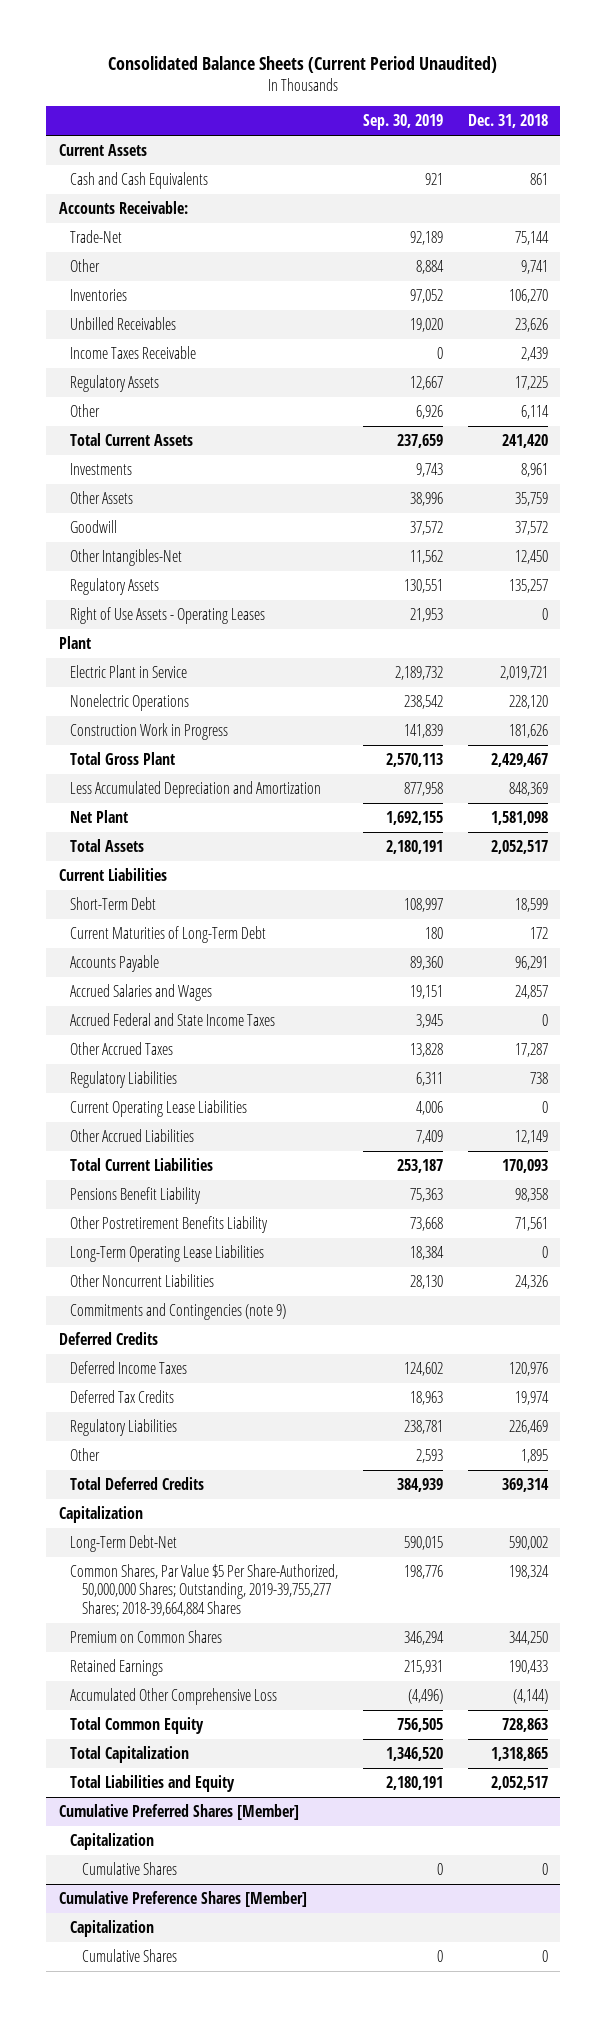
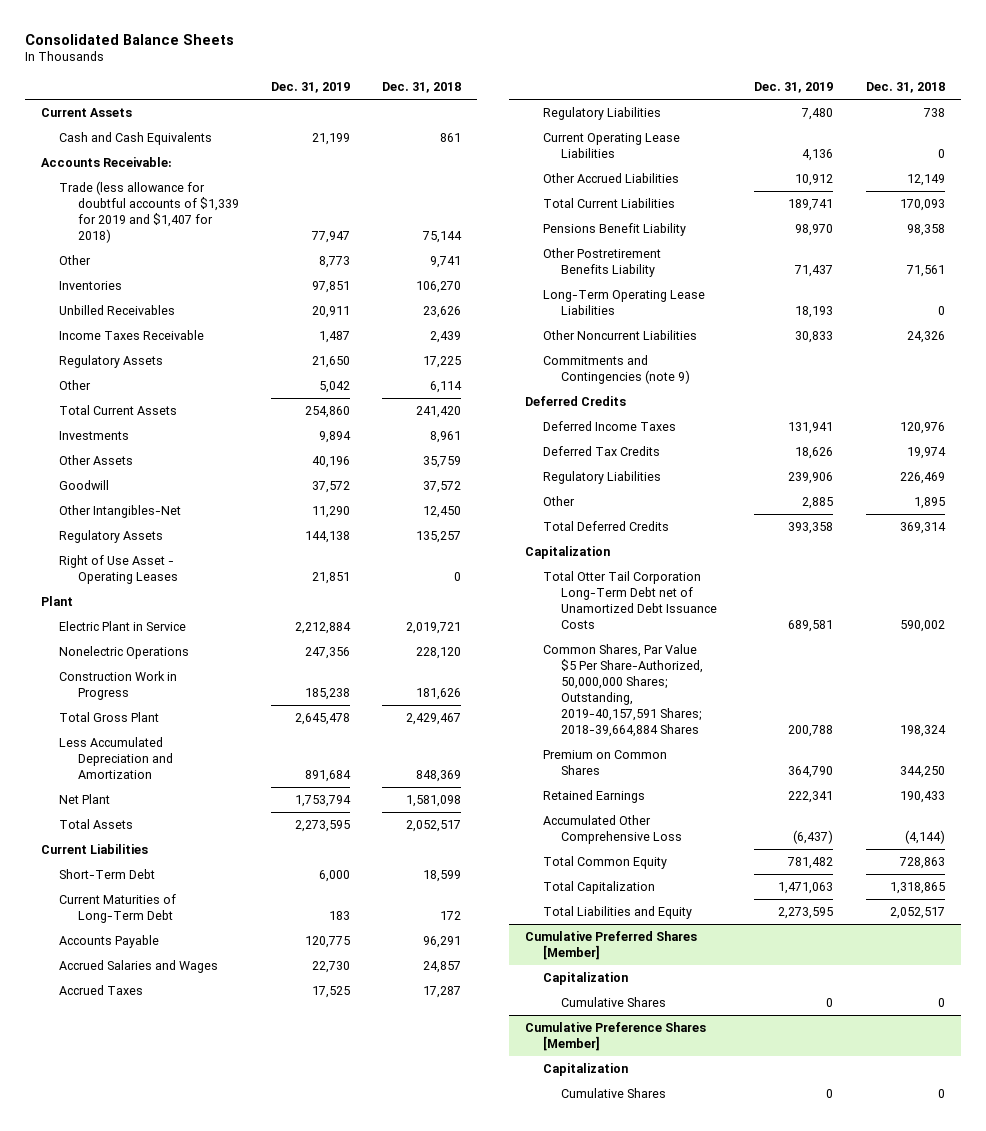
- Consolidated Balance Sheets (Current Period Unaudited)
+ Consolidated Balance Sheets
- | Sep. 30, 2019 | Dec. 31, 2018
+ | Dec. 31, 2019 | Dec. 31, 2018
- Trade-Net | 92,189 | 75,144
+ Trade (less allowance for doubtful accounts of $1,339 for 2019 and $1,407 for 2018) | 77,947 | 75,144
- Right of Use Assets - Operating Leases | 21,953 | 0
+ Right of Use Asset - Operating Leases | 21,851 | 0
- Accrued Federal and State Income Taxes | 3,945 | 0
- Other Accrued Taxes | 13,828 | 17,287
+ Accrued Taxes | 17,525 | 17,287
- Long-Term Debt-Net | 590,015 | 590,002
- Common Shares, Par Value $5 Per Share-Authorized, 50,000,000 Shares; Outstanding, 2019-39,755,277 Shares; 2018-39,664,884 Shares | 198,776 | 198,324
+ Total Otter Tail Corporation Long-Term Debt net of Unamortized Debt Issuance Costs | 689,581 | 590,002
+ Common Shares, Par Value $5 Per Share-Authorized, 50,000,000 Shares; Outstanding, 2019-40,157,591 Shares; 2018-39,664,884 Shares | 200,788 | 198,324

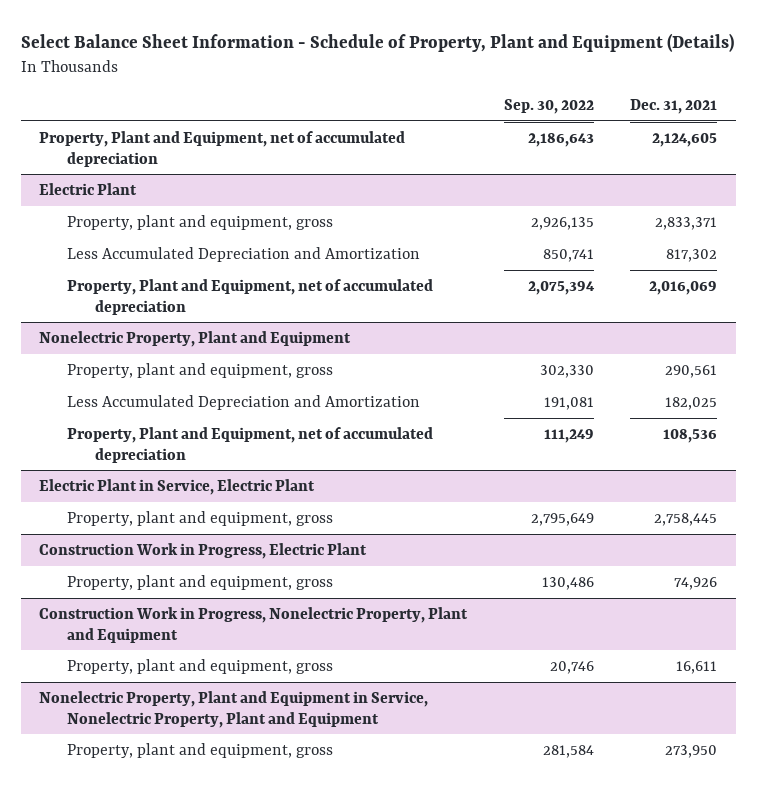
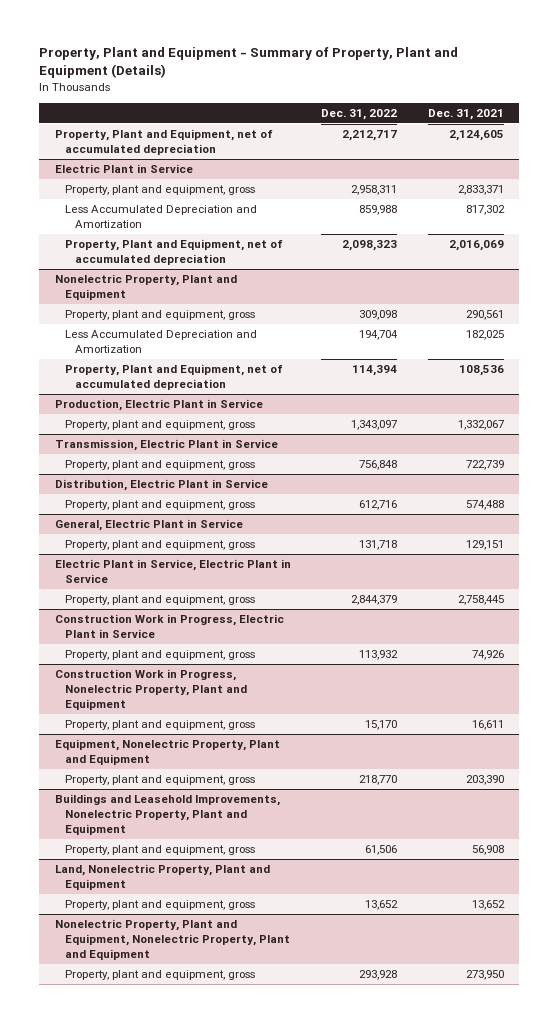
- Select Balance Sheet Information - Schedule of Property, Plant and Equipment (Details)
+ Property, Plant and Equipment - Summary of Property, Plant and Equipment (Details)
- | Sep. 30, 2022 | Dec. 31, 2021
+ | Dec. 31, 2022 | Dec. 31, 2021
- Electric Plant
+ Electric Plant in Service
- Electric Plant in Service, Electric Plant
+ Production, Electric Plant in Service
+ Property, plant and equipment, gross | 1,343,097 | 1,332,067
+ Transmission, Electric Plant in Service
+ Property, plant and equipment, gross | 756,848 | 722,739
+ Distribution, Electric Plant in Service
+ Property, plant and equipment, gross | 612,716 | 574,488
+ General, Electric Plant in Service
+ Property, plant and equipment, gross | 131,718 | 129,151
+ Electric Plant in Service, Electric Plant in Service
- Construction Work in Progress, Electric Plant
+ Construction Work in Progress, Electric Plant in Service
- Nonelectric Property, Plant and Equipment in Service, Nonelectric Property, Plant and Equipment
+ Equipment, Nonelectric Property, Plant and Equipment
+ Property, plant and equipment, gross | 218,770 | 203,390
+ Buildings and Leasehold Improvements, Nonelectric Property, Plant and Equipment
+ Property, plant and equipment, gross | 61,506 | 56,908
+ Land, Nonelectric Property, Plant and Equipment
+ Property, plant and equipment, gross | 13,652 | 13,652
+ Nonelectric Property, Plant and Equipment, Nonelectric Property, Plant and Equipment

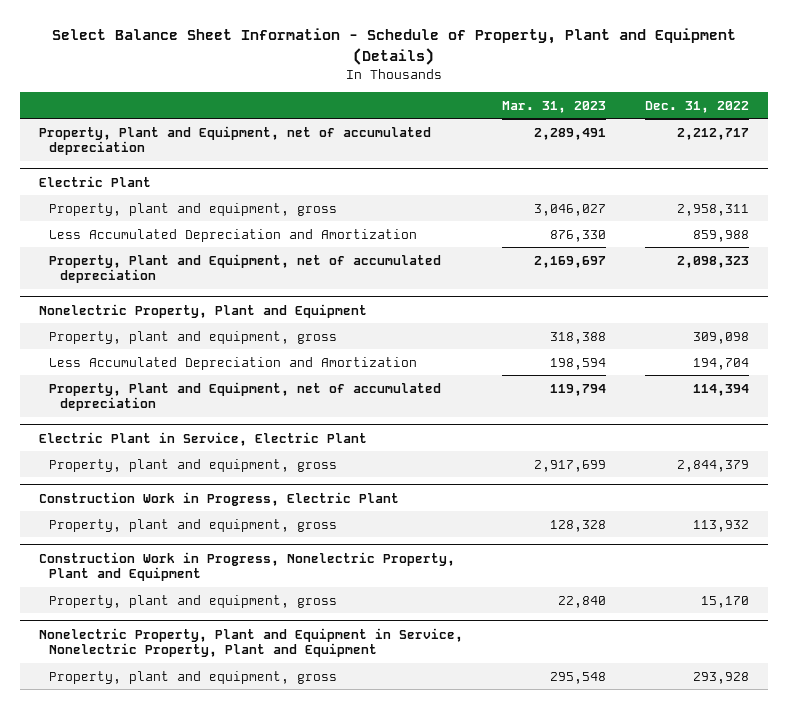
- Property, Plant and Equipment - Summary of Property, Plant and Equipment (Details)
+ Select Balance Sheet Information - Schedule of Property, Plant and Equipment (Details)
- | Dec. 31, 2022 | Dec. 31, 2021
+ | Mar. 31, 2023 | Dec. 31, 2022
- Electric Plant in Service
+ Electric Plant
- Production, Electric Plant in Service
- Property, plant and equipment, gross | 1,343,097 | 1,332,067
- Transmission, Electric Plant in Service
- Property, plant and equipment, gross | 756,848 | 722,739
- Distribution, Electric Plant in Service
- Property, plant and equipment, gross | 612,716 | 574,488
- General, Electric Plant in Service
- Property, plant and equipment, gross | 131,718 | 129,151
- Electric Plant in Service, Electric Plant in Service
+ Electric Plant in Service, Electric Plant
- Construction Work in Progress, Electric Plant in Service
+ Construction Work in Progress, Electric Plant
- Equipment, Nonelectric Property, Plant and Equipment
- Property, plant and equipment, gross | 218,770 | 203,390
- Buildings and Leasehold Improvements, Nonelectric Property, Plant and Equipment
- Property, plant and equipment, gross | 61,506 | 56,908
- Land, Nonelectric Property, Plant and Equipment
- Property, plant and equipment, gross | 13,652 | 13,652
- Nonelectric Property, Plant and Equipment, Nonelectric Property, Plant and Equipment
+ Nonelectric Property, Plant and Equipment in Service, Nonelectric Property, Plant and Equipment

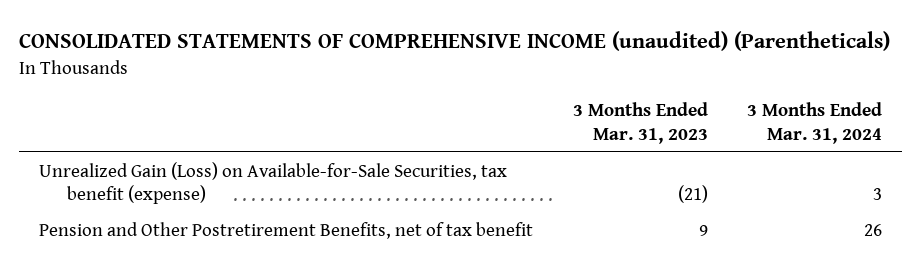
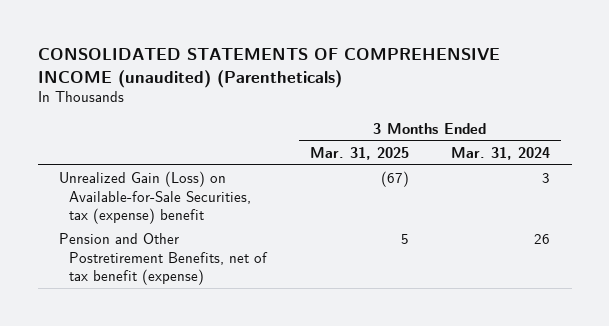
- | 3 Months Ended Mar. 31, 2023 | 3 Months Ended Mar. 31, 2024
+ | 3 Months Ended Mar. 31, 2025 | 3 Months Ended Mar. 31, 2024
- Unrealized Gain (Loss) on Available-for-Sale Securities, tax benefit (expense) | (21) | 3
- Pension and Other Postretirement Benefits, net of tax benefit | 9 | 26
+ Unrealized Gain (Loss) on Available-for-Sale Securities, tax (expense) benefit | (67) | 3
+ Pension and Other Postretirement Benefits, net of tax benefit (expense) | 5 | 26

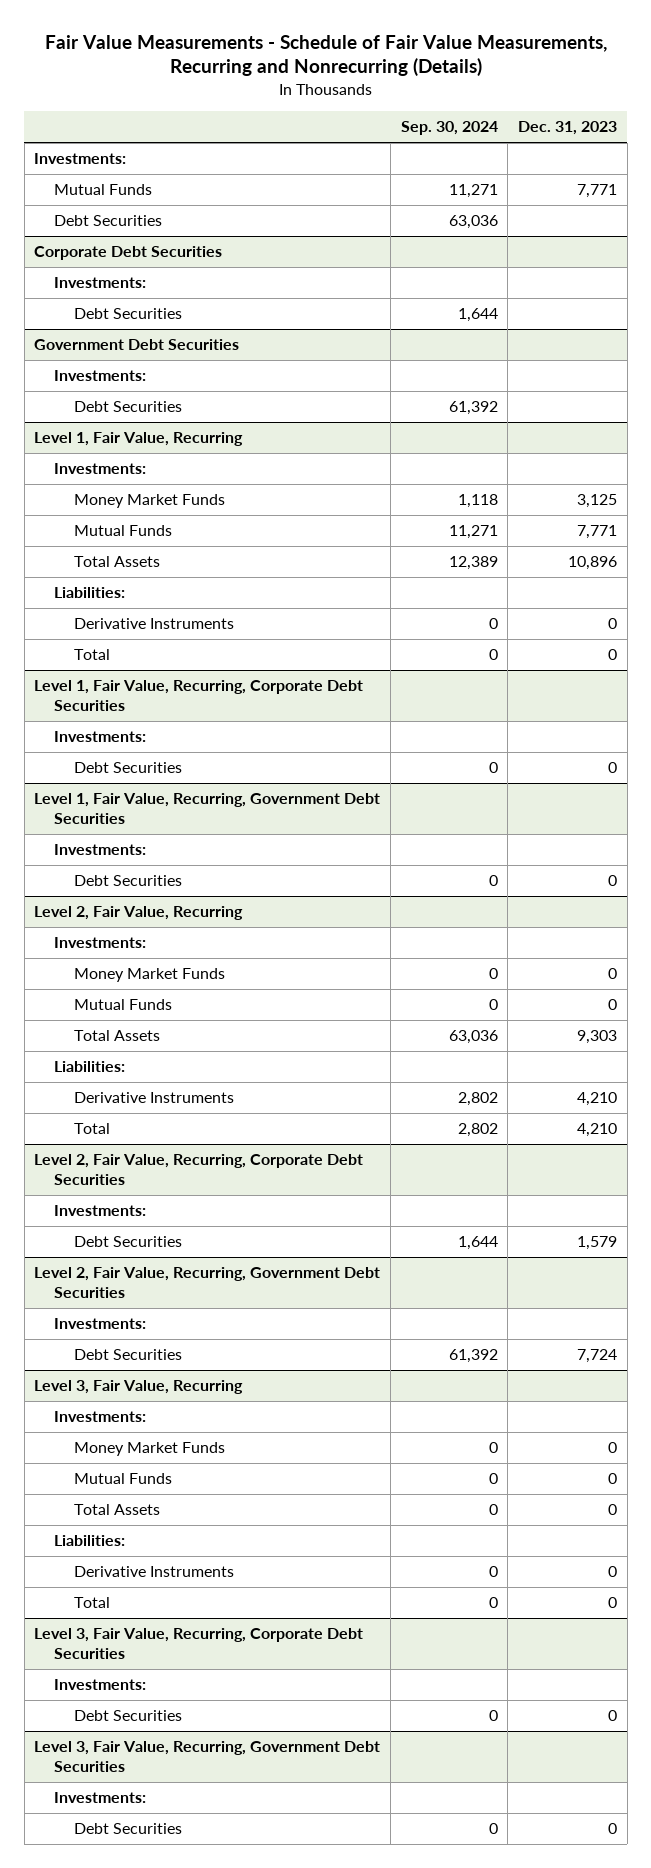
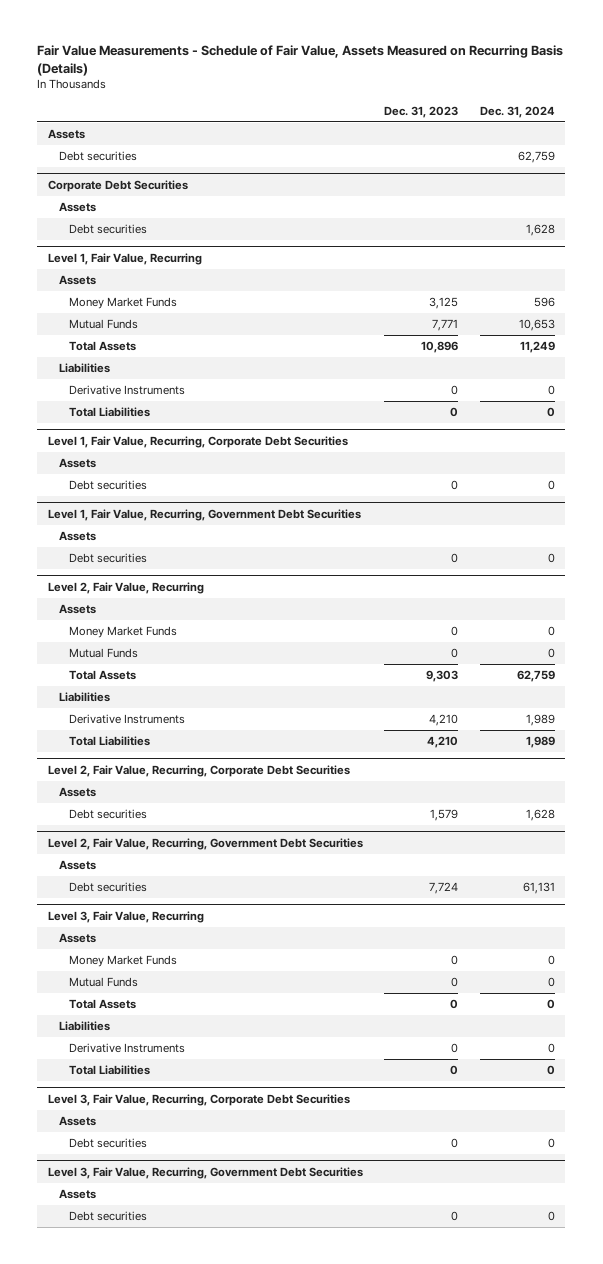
- Fair Value Measurements - Schedule of Fair Value Measurements, Recurring and Nonrecurring (Details)
+ Fair Value Measurements - Schedule of Fair Value, Assets Measured on Recurring Basis (Details)
- | Sep. 30, 2024 | Dec. 31, 2023
+ | Dec. 31, 2023 | Dec. 31, 2024
- Investments:
- Mutual Funds | 11,271 | 7,771
- Debt Securities | 63,036 |
+ Assets
+ Debt securities | | 62,759
@ Corporate Debt Securities
- Investments:
- Debt Securities | 1,644 |
- Government Debt Securities
- Investments:
- Debt Securities | 61,392 |
@ Corporate Debt Securities
+ Assets
+ Debt securities | | 1,628
@ Level 1, Fair Value, Recurring
- Investments:
+ Assets
- Liabilities:
+ Liabilities
- Total | 0 | 0
+ Total Liabilities | 0 | 0
@ Level 1, Fair Value, Recurring, Corporate Debt Securities
- Investments:
- Debt Securities | 0 | 0
+ Assets
+ Debt securities | 0 | 0
@ Level 1, Fair Value, Recurring, Government Debt Securities
- Investments:
- Debt Securities | 0 | 0
+ Assets
+ Debt securities | 0 | 0
@ Level 2, Fair Value, Recurring
- Investments:
+ Assets
- Liabilities:
+ Liabilities
- Total | 2,802 | 4,210
+ Total Liabilities | 4,210 | 1,989
@ Level 2, Fair Value, Recurring, Corporate Debt Securities
- Investments:
- Debt Securities | 1,644 | 1,579
+ Assets
+ Debt securities | 1,579 | 1,628
@ Level 2, Fair Value, Recurring, Government Debt Securities
- Investments:
- Debt Securities | 61,392 | 7,724
+ Assets
+ Debt securities | 7,724 | 61,131
@ Level 3, Fair Value, Recurring
- Investments:
+ Assets
- Liabilities:
+ Liabilities
- Total | 0 | 0
+ Total Liabilities | 0 | 0
@ Level 3, Fair Value, Recurring, Corporate Debt Securities
- Investments:
- Debt Securities | 0 | 0
+ Assets
+ Debt securities | 0 | 0
@ Level 3, Fair Value, Recurring, Government Debt Securities
- Investments:
- Debt Securities | 0 | 0
+ Assets
+ Debt securities | 0 | 0

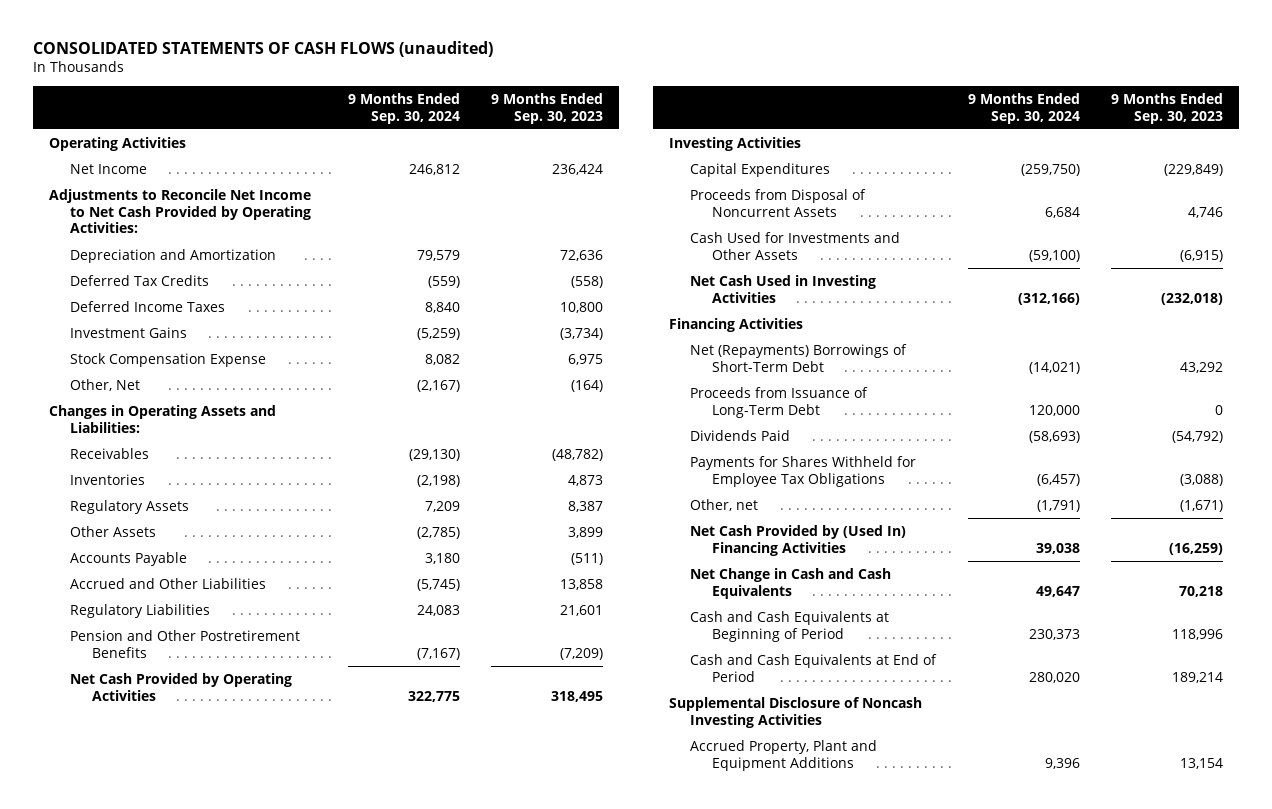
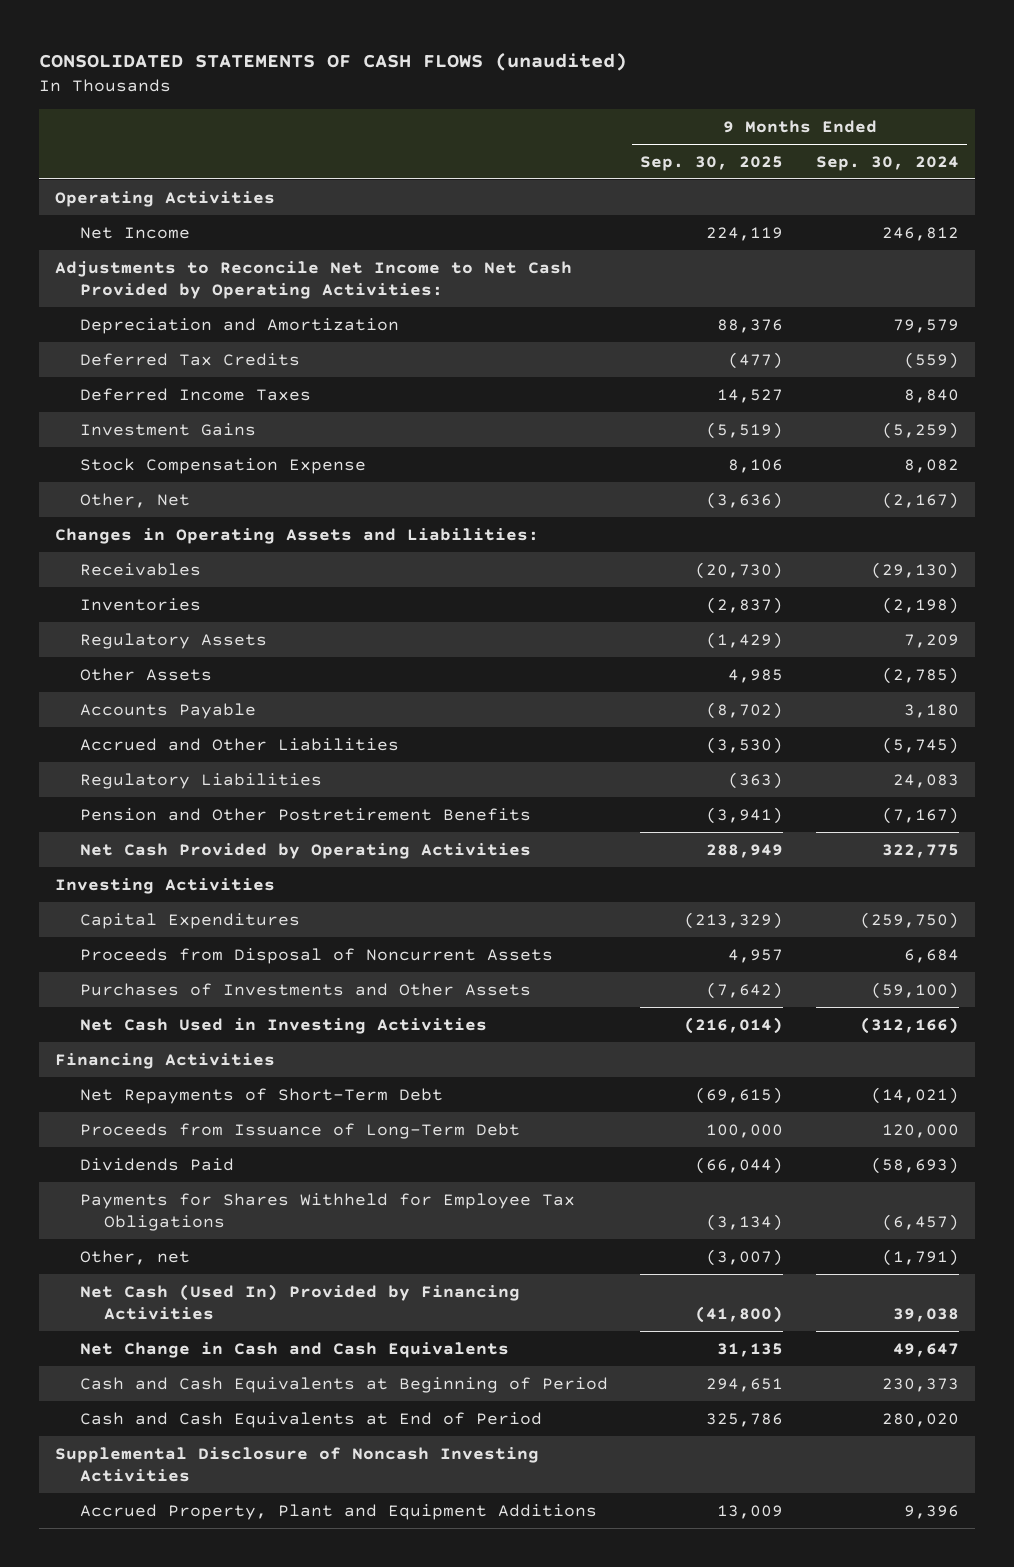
- | 9 Months Ended Sep. 30, 2024 | 9 Months Ended Sep. 30, 2023
+ | 9 Months Ended Sep. 30, 2025 | 9 Months Ended Sep. 30, 2024
- Cash Used for Investments and Other Assets | (59,100) | (6,915)
+ Purchases of Investments and Other Assets | (7,642) | (59,100)
- Net (Repayments) Borrowings of Short-Term Debt | (14,021) | 43,292
+ Net Repayments of Short-Term Debt | (69,615) | (14,021)
- Net Cash Provided by (Used In) Financing Activities | 39,038 | (16,259)
+ Net Cash (Used In) Provided by Financing Activities | (41,800) | 39,038

